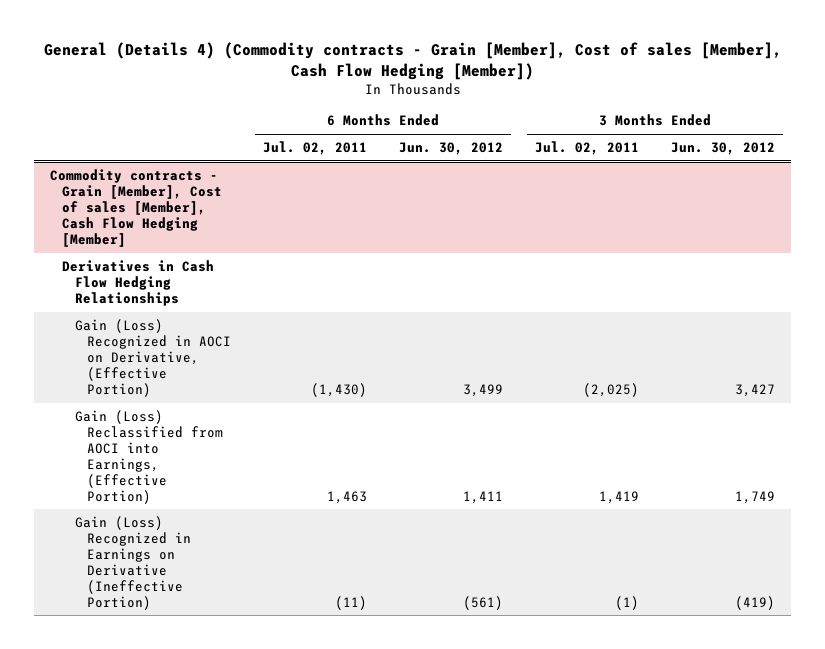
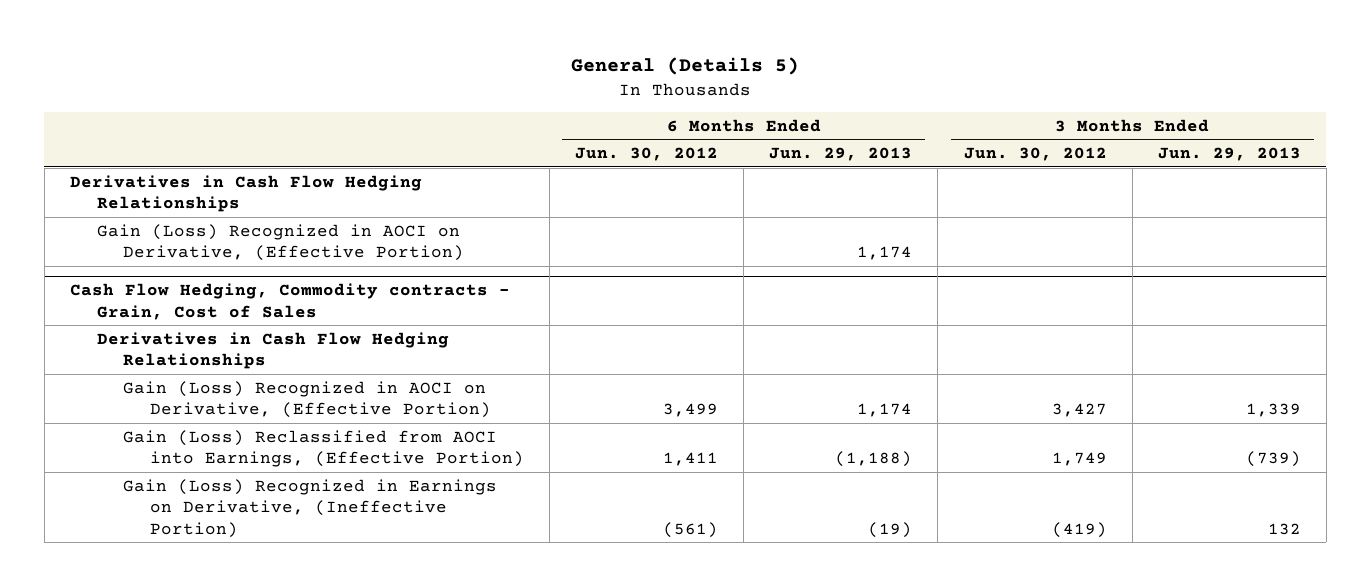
- General (Details 4) (Commodity contracts - Grain [Member], Cost of sales [Member], Cash Flow Hedging [Member])
+ General (Details 5)
- | 6 Months Ended Jul. 02, 2011 | 6 Months Ended Jun. 30, 2012 | 3 Months Ended Jul. 02, 2011 | 3 Months Ended Jun. 30, 2012
+ | 6 Months Ended Jun. 30, 2012 | 6 Months Ended Jun. 29, 2013 | 3 Months Ended Jun. 30, 2012 | 3 Months Ended Jun. 29, 2013
- Commodity contracts - Grain [Member], Cost of sales [Member], Cash Flow Hedging [Member]
+ Gain (Loss) Recognized in AOCI on Derivative, (Effective Portion) | | 1,174 | |
+ Cash Flow Hedging, Commodity contracts - Grain, Cost of Sales
+ Derivatives in Cash Flow Hedging Relationships
- Gain (Loss) Recognized in Earnings on Derivative (Ineffective Portion) | (11) | (561) | (1) | (419)
+ Gain (Loss) Recognized in Earnings on Derivative, (Ineffective Portion) | (561) | (19) | (419) | 132

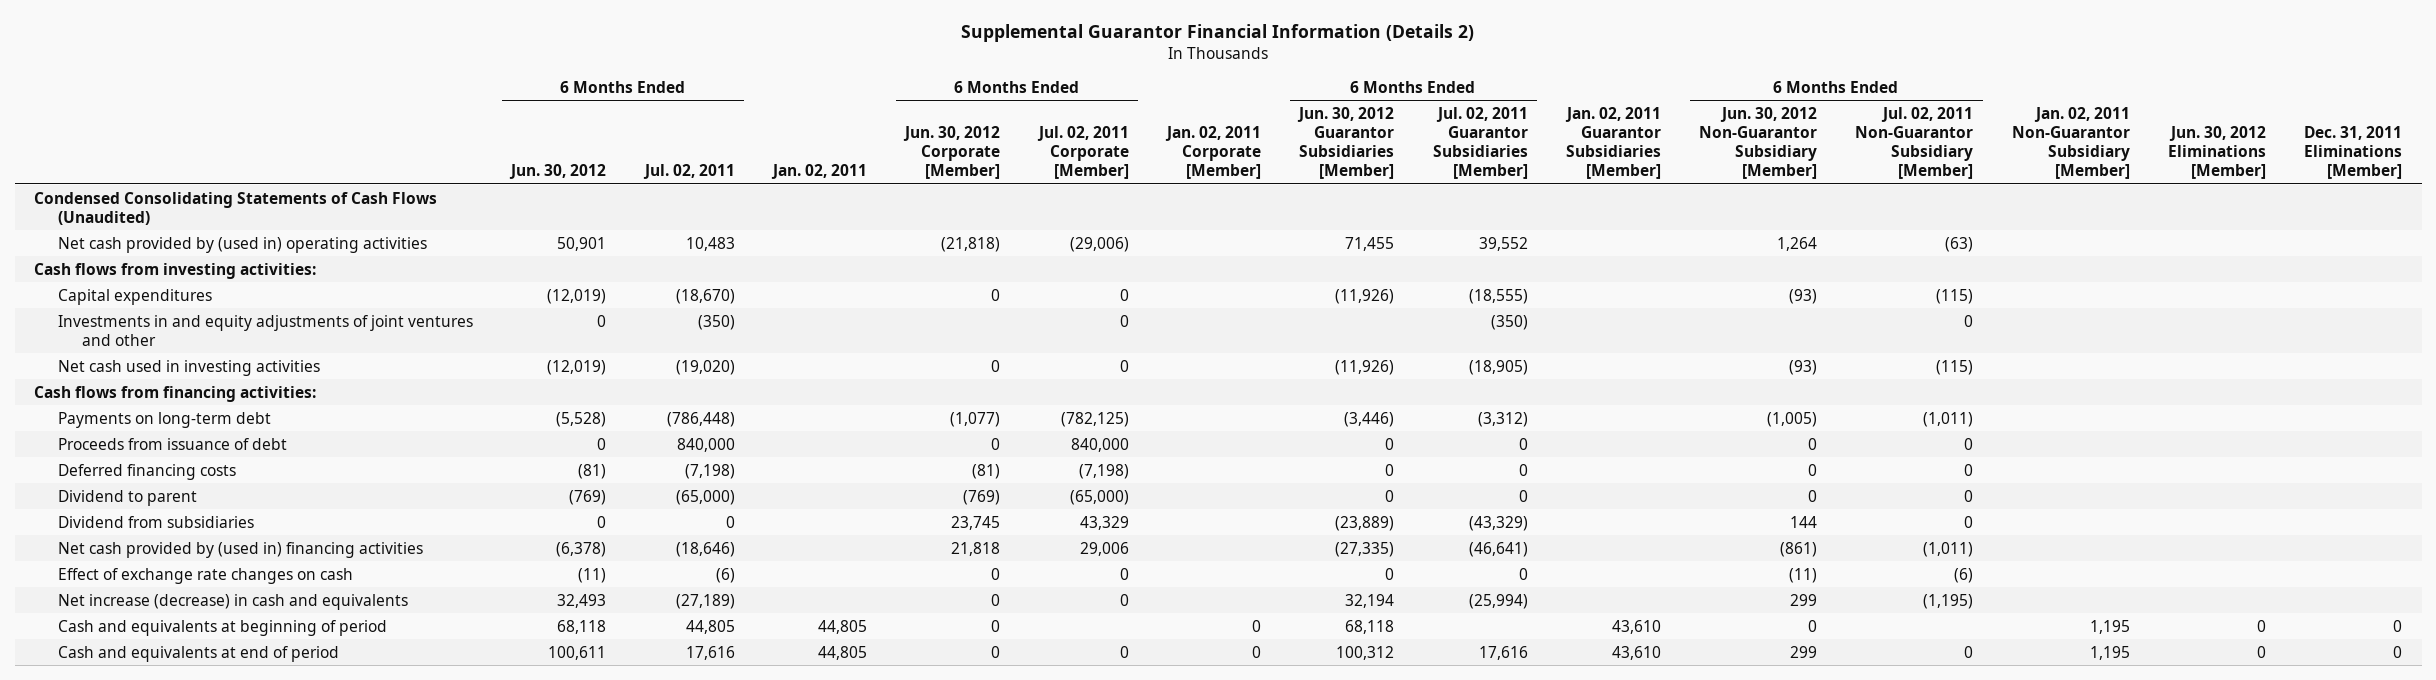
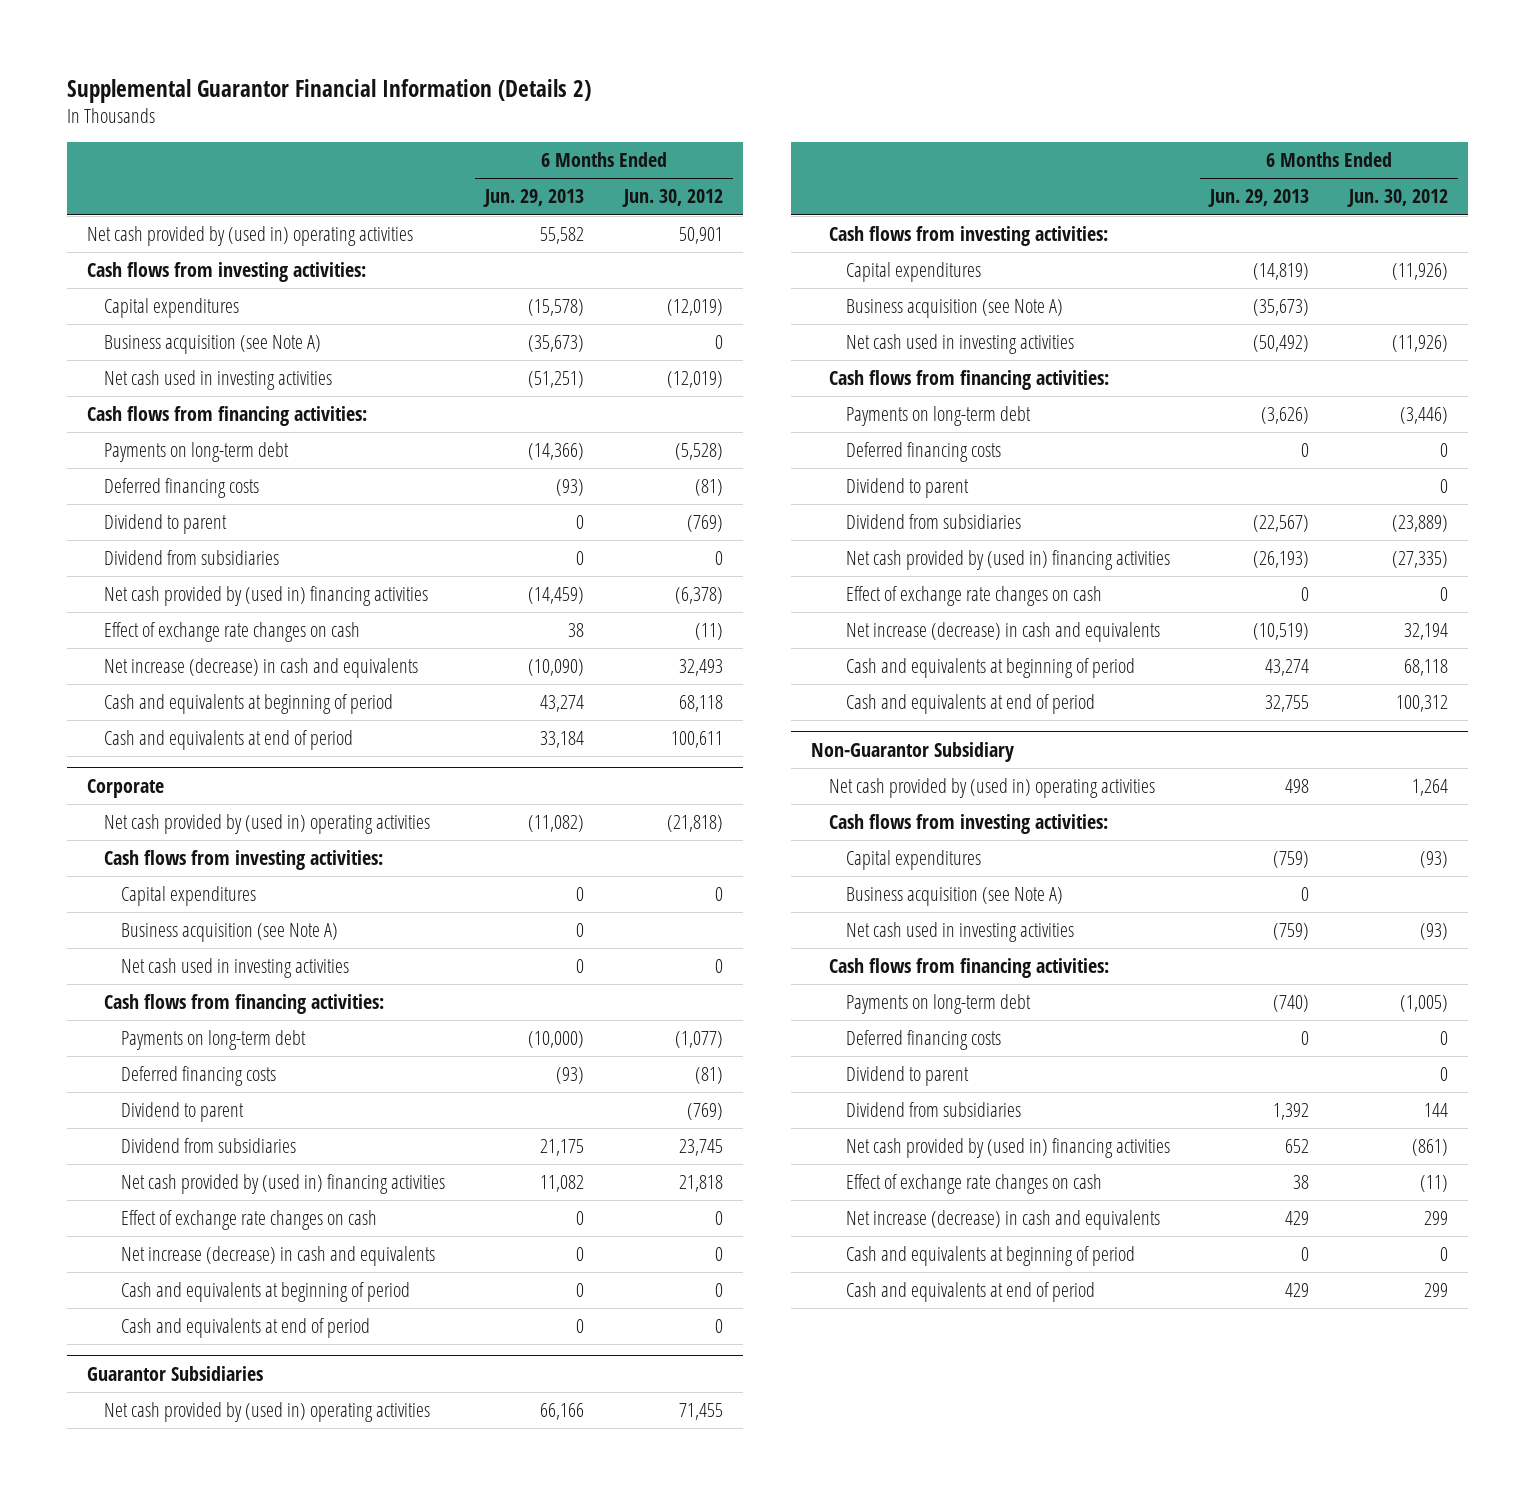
- | 6 Months Ended Jun. 30, 2012 | 6 Months Ended Jul. 02, 2011 | Jan. 02, 2011 | 6 Months Ended Jun. 30, 2012 Corporate [Member] | 6 Months Ended Jul. 02, 2011 Corporate [Member] | Jan. 02, 2011 Corporate [Member] | 6 Months Ended Jun. 30, 2012 Guarantor Subsidiaries [Member] | 6 Months Ended Jul. 02, 2011 Guarantor Subsidiaries [Member] | Jan. 02, 2011 Guarantor Subsidiaries [Member] | 6 Months Ended Jun. 30, 2012 Non-Guarantor Subsidiary [Member] | 6 Months Ended Jul. 02, 2011 Non-Guarantor Subsidiary [Member] | Jan. 02, 2011 Non-Guarantor Subsidiary [Member] | Jun. 30, 2012 Eliminations [Member] | Dec. 31, 2011 Eliminations [Member]
+ | 6 Months Ended Jun. 29, 2013 | 6 Months Ended Jun. 30, 2012
- Condensed Consolidating Statements of Cash Flows (Unaudited)
- Investments in and equity adjustments of joint ventures and other | 0 | (350) | | | 0 | | | (350) | | | 0 | | |
+ Business acquisition (see Note A) | (35,673) | 0
- Proceeds from issuance of debt | 0 | 840,000 | | 0 | 840,000 | | 0 | 0 | | 0 | 0 | | |
+ Corporate
+ Net cash provided by (used in) operating activities | (11,082) | (21,818)
+ Cash flows from investing activities:
+ Capital expenditures | 0 | 0
+ Business acquisition (see Note A) | 0 |
+ Net cash used in investing activities | 0 | 0
+ Cash flows from financing activities:
+ Payments on long-term debt | (10,000) | (1,077)
+ Deferred financing costs | (93) | (81)
+ Dividend to parent | | (769)
+ Dividend from subsidiaries | 21,175 | 23,745
+ Net cash provided by (used in) financing activities | 11,082 | 21,818
+ Effect of exchange rate changes on cash | 0 | 0
+ Net increase (decrease) in cash and equivalents | 0 | 0
+ Cash and equivalents at beginning of period | 0 | 0
+ Cash and equivalents at end of period | 0 | 0
+ Guarantor Subsidiaries
+ Net cash provided by (used in) operating activities | 66,166 | 71,455
+ Cash flows from investing activities:
+ Capital expenditures | (14,819) | (11,926)
+ Business acquisition (see Note A) | (35,673) |
+ Net cash used in investing activities | (50,492) | (11,926)
+ Cash flows from financing activities:
+ Payments on long-term debt | (3,626) | (3,446)
+ Deferred financing costs | 0 | 0
+ Dividend to parent | | 0
+ Dividend from subsidiaries | (22,567) | (23,889)
+ Net cash provided by (used in) financing activities | (26,193) | (27,335)
+ Effect of exchange rate changes on cash | 0 | 0
+ Net increase (decrease) in cash and equivalents | (10,519) | 32,194
+ Cash and equivalents at beginning of period | 43,274 | 68,118
+ Cash and equivalents at end of period | 32,755 | 100,312
+ Non-Guarantor Subsidiary
+ Net cash provided by (used in) operating activities | 498 | 1,264
+ Cash flows from investing activities:
+ Capital expenditures | (759) | (93)
+ Business acquisition (see Note A) | 0 |
+ Net cash used in investing activities | (759) | (93)
+ Cash flows from financing activities:
+ Payments on long-term debt | (740) | (1,005)
+ Deferred financing costs | 0 | 0
+ Dividend to parent | | 0
+ Dividend from subsidiaries | 1,392 | 144
+ Net cash provided by (used in) financing activities | 652 | (861)
+ Effect of exchange rate changes on cash | 38 | (11)
+ Net increase (decrease) in cash and equivalents | 429 | 299
+ Cash and equivalents at beginning of period | 0 | 0
+ Cash and equivalents at end of period | 429 | 299

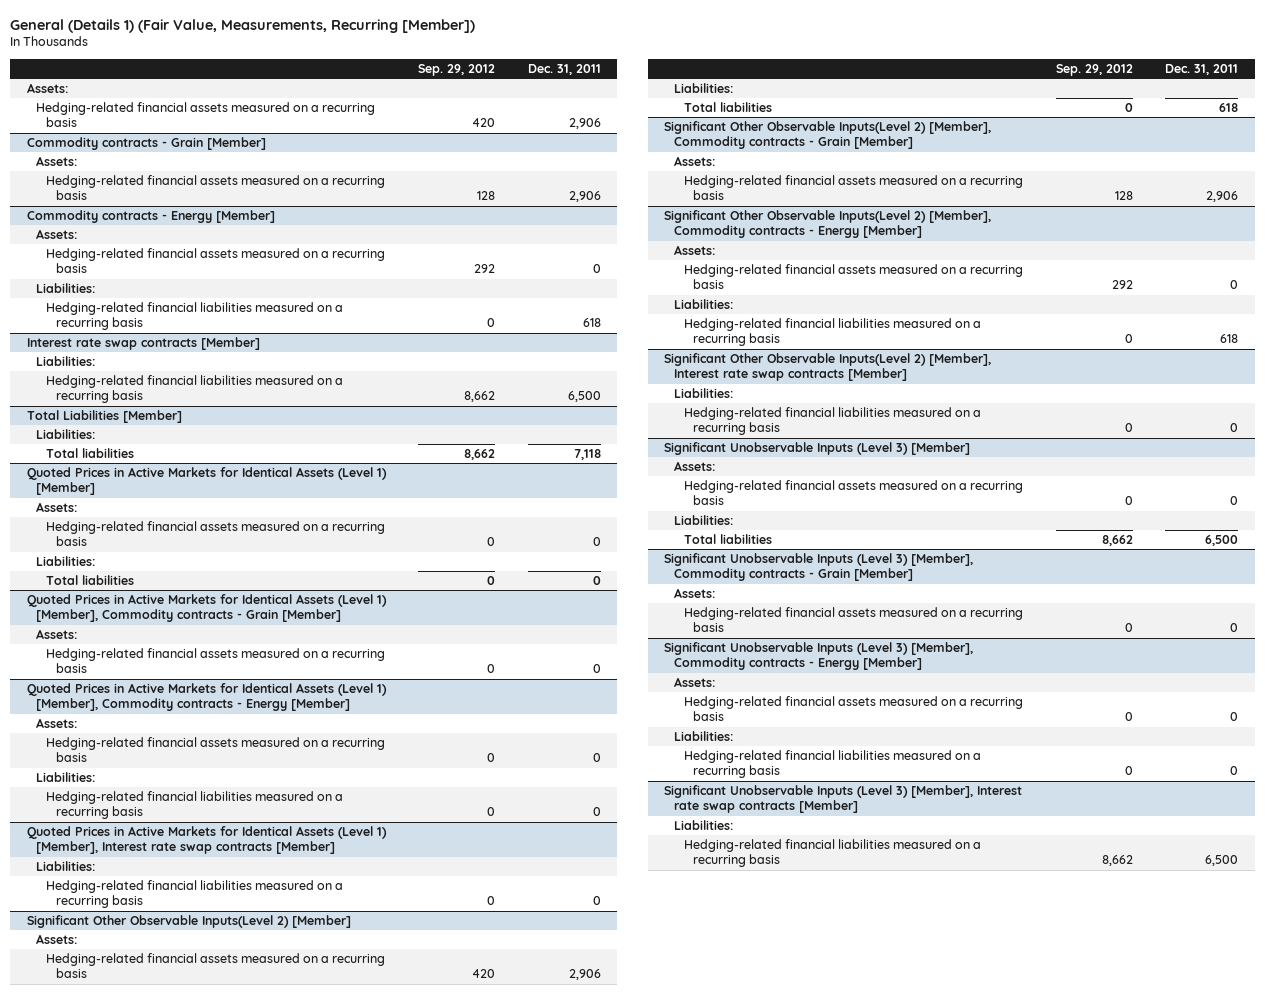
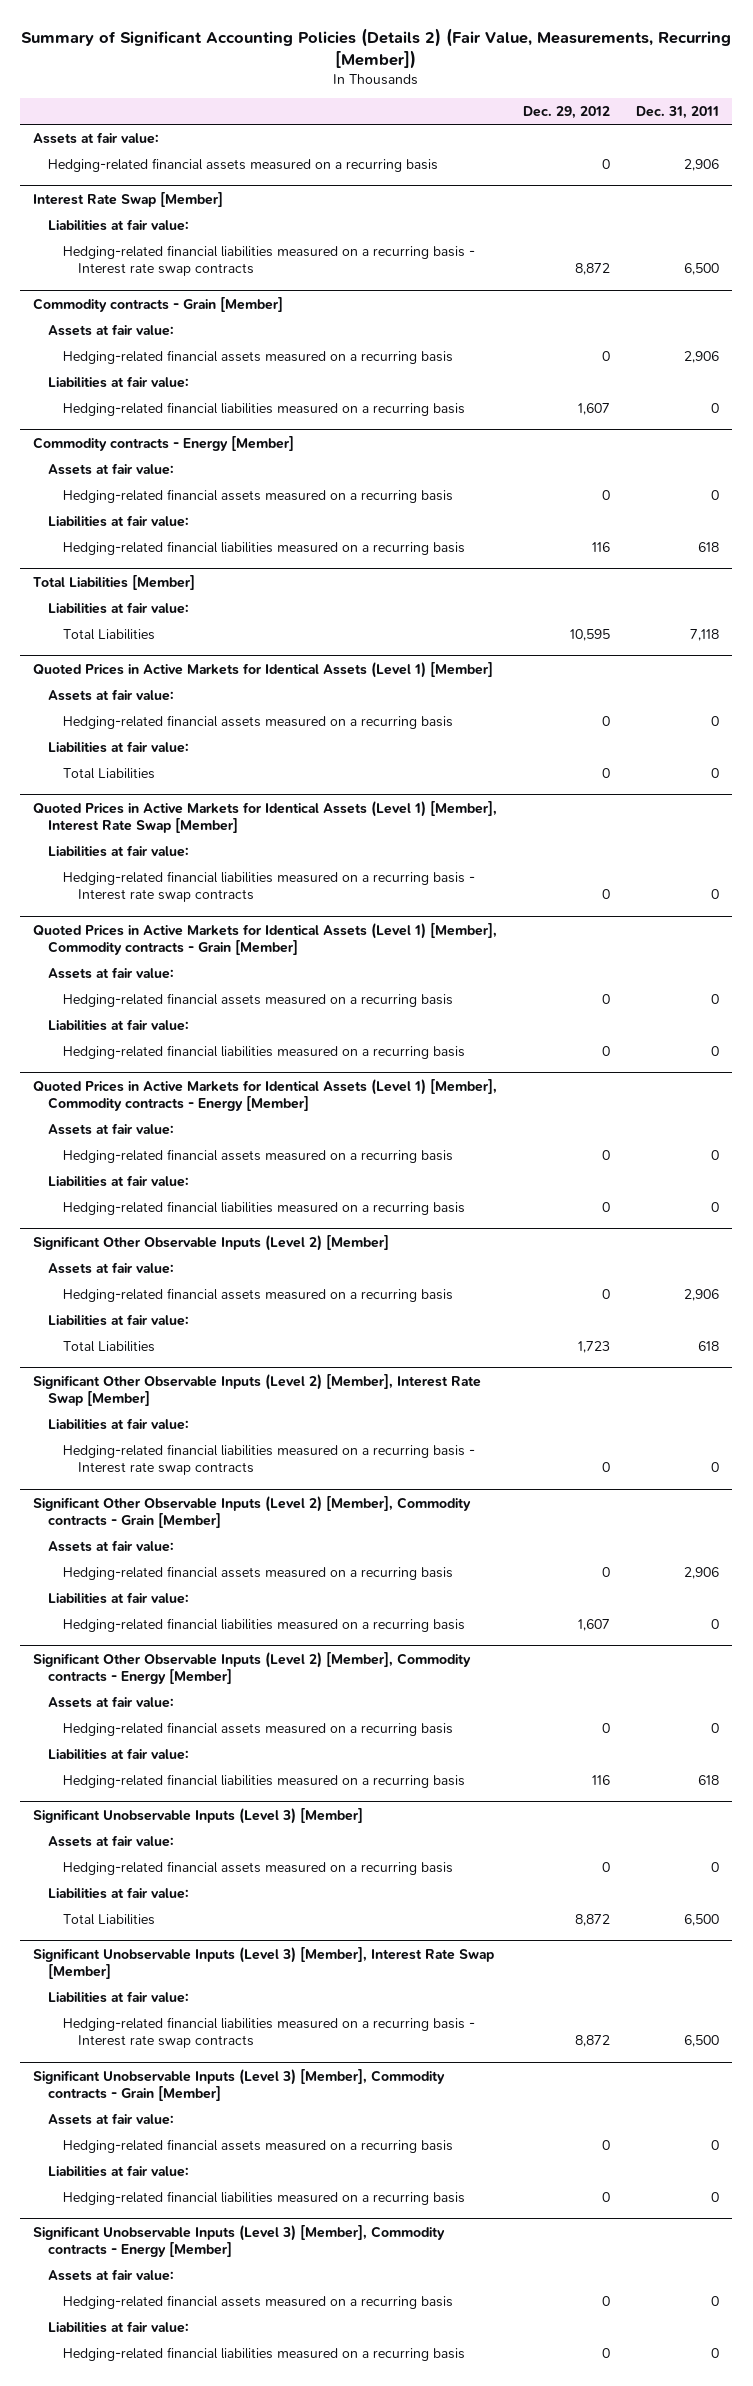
- General (Details 1) (Fair Value, Measurements, Recurring [Member])
+ Summary of Significant Accounting Policies (Details 2) (Fair Value, Measurements, Recurring [Member])
- | Sep. 29, 2012 | Dec. 31, 2011
+ | Dec. 29, 2012 | Dec. 31, 2011
- Assets:
+ Assets at fair value:
+ Interest Rate Swap [Member]
+ Liabilities at fair value:
+ Hedging-related financial liabilities measured on a recurring basis - Interest rate swap contracts | 8,872 | 6,500
@ Commodity contracts - Grain [Member]
- Assets:
+ Assets at fair value:
+ Liabilities at fair value:
+ Hedging-related financial liabilities measured on a recurring basis | 1,607 | 0
@ Commodity contracts - Energy [Member]
- Assets:
+ Assets at fair value:
- Liabilities:
+ Liabilities at fair value:
- Interest rate swap contracts [Member]
- Liabilities:
- Hedging-related financial liabilities measured on a recurring basis | 8,662 | 6,500
@ Total Liabilities [Member]
- Liabilities:
- Total liabilities | 8,662 | 7,118
+ Liabilities at fair value:
+ Total Liabilities | 10,595 | 7,118
@ Quoted Prices in Active Markets for Identical Assets (Level 1) [Member]
- Assets:
+ Assets at fair value:
- Liabilities:
- Total liabilities | 0 | 0
+ Liabilities at fair value:
+ Total Liabilities | 0 | 0
+ Quoted Prices in Active Markets for Identical Assets (Level 1) [Member], Interest Rate Swap [Member]
+ Liabilities at fair value:
+ Hedging-related financial liabilities measured on a recurring basis - Interest rate swap contracts | 0 | 0
@ Quoted Prices in Active Markets for Identical Assets (Level 1) [Member], Commodity contracts - Grain [Member]
- Assets:
+ Assets at fair value:
+ Liabilities at fair value:
+ Hedging-related financial liabilities measured on a recurring basis | 0 | 0
@ Quoted Prices in Active Markets for Identical Assets (Level 1) [Member], Commodity contracts - Energy [Member]
- Assets:
+ Assets at fair value:
- Liabilities:
- Hedging-related financial liabilities measured on a recurring basis | 0 | 0
- Quoted Prices in Active Markets for Identical Assets (Level 1) [Member], Interest rate swap contracts [Member]
- Liabilities:
@ Quoted Prices in Active Markets for Identical Assets (Level 1) [Member], Commodity contracts - Energy [Member]
+ Liabilities at fair value:
- Significant Other Observable Inputs(Level 2) [Member]
- Assets:
+ Significant Other Observable Inputs (Level 2) [Member]
+ Assets at fair value:
- Liabilities:
- Total liabilities | 0 | 618
- Significant Other Observable Inputs(Level 2) [Member], Commodity contracts - Grain [Member]
- Assets:
+ Liabilities at fair value:
+ Total Liabilities | 1,723 | 618
+ Significant Other Observable Inputs (Level 2) [Member], Interest Rate Swap [Member]
+ Liabilities at fair value:
+ Hedging-related financial liabilities measured on a recurring basis - Interest rate swap contracts | 0 | 0
+ Significant Other Observable Inputs (Level 2) [Member], Commodity contracts - Grain [Member]
+ Assets at fair value:
- Significant Other Observable Inputs(Level 2) [Member], Commodity contracts - Energy [Member]
- Assets:
+ Liabilities at fair value:
+ Hedging-related financial liabilities measured on a recurring basis | 1,607 | 0
+ Significant Other Observable Inputs (Level 2) [Member], Commodity contracts - Energy [Member]
+ Assets at fair value:
- Liabilities:
+ Liabilities at fair value:
- Significant Other Observable Inputs(Level 2) [Member], Interest rate swap contracts [Member]
- Liabilities:
- Hedging-related financial liabilities measured on a recurring basis | 0 | 0
@ Significant Unobservable Inputs (Level 3) [Member]
- Assets:
+ Assets at fair value:
- Liabilities:
- Total liabilities | 8,662 | 6,500
+ Liabilities at fair value:
+ Total Liabilities | 8,872 | 6,500
+ Significant Unobservable Inputs (Level 3) [Member], Interest Rate Swap [Member]
+ Liabilities at fair value:
+ Hedging-related financial liabilities measured on a recurring basis - Interest rate swap contracts | 8,872 | 6,500
@ Significant Unobservable Inputs (Level 3) [Member], Commodity contracts - Grain [Member]
- Assets:
+ Assets at fair value:
+ Liabilities at fair value:
+ Hedging-related financial liabilities measured on a recurring basis | 0 | 0
@ Significant Unobservable Inputs (Level 3) [Member], Commodity contracts - Energy [Member]
- Assets:
+ Assets at fair value:
- Liabilities:
+ Liabilities at fair value:
- Significant Unobservable Inputs (Level 3) [Member], Interest rate swap contracts [Member]
- Liabilities:
- Hedging-related financial liabilities measured on a recurring basis | 8,662 | 6,500

